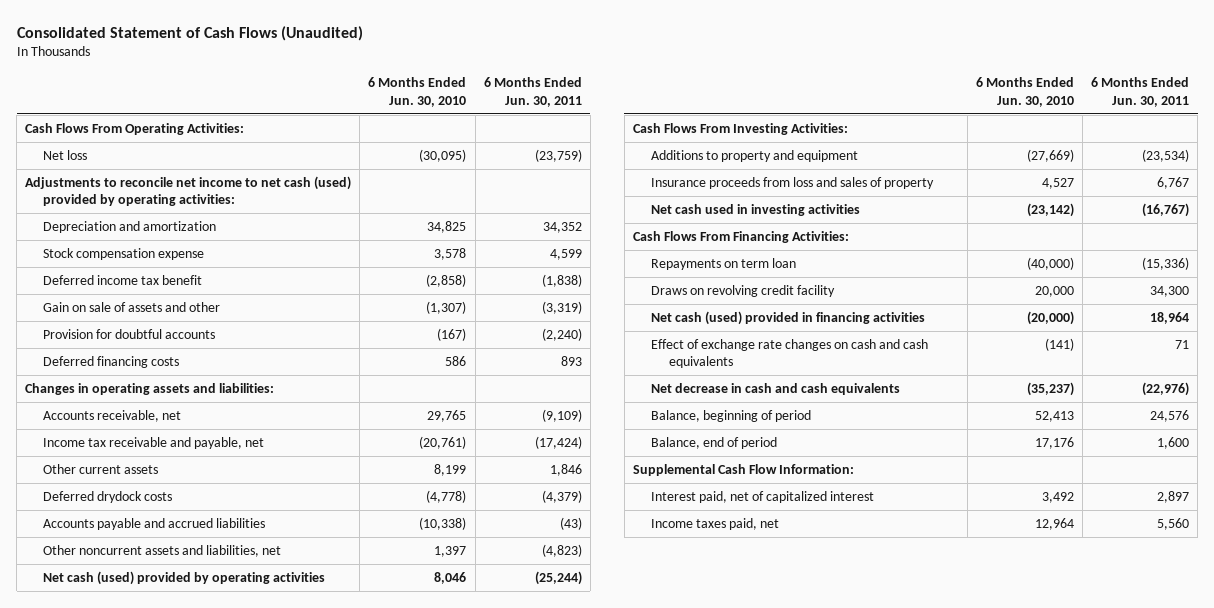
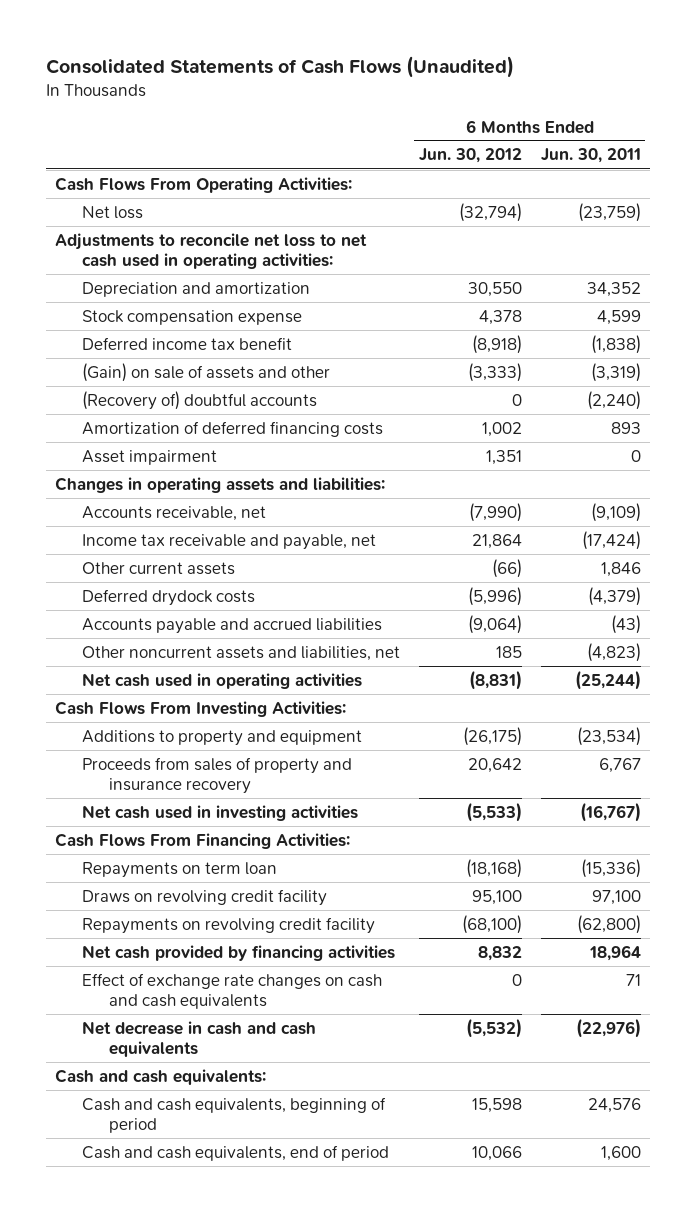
- Consolidated Statement of Cash Flows (Unaudited)
+ Consolidated Statements of Cash Flows (Unaudited)
- | 6 Months Ended Jun. 30, 2010 | 6 Months Ended Jun. 30, 2011
+ | 6 Months Ended Jun. 30, 2012 | 6 Months Ended Jun. 30, 2011
- Adjustments to reconcile net income to net cash (used) provided by operating activities:
+ Adjustments to reconcile net loss to net cash used in operating activities:
- Gain on sale of assets and other | (1,307) | (3,319)
- Provision for doubtful accounts | (167) | (2,240)
- Deferred financing costs | 586 | 893
+ (Gain) on sale of assets and other | (3,333) | (3,319)
+ (Recovery of) doubtful accounts | 0 | (2,240)
+ Amortization of deferred financing costs | 1,002 | 893
+ Asset impairment | 1,351 | 0
- Net cash (used) provided by operating activities | 8,046 | (25,244)
+ Net cash used in operating activities | (8,831) | (25,244)
- Insurance proceeds from loss and sales of property | 4,527 | 6,767
+ Proceeds from sales of property and insurance recovery | 20,642 | 6,767
- Draws on revolving credit facility | 20,000 | 34,300
- Net cash (used) provided in financing activities | (20,000) | 18,964
+ Draws on revolving credit facility | 95,100 | 97,100
+ Repayments on revolving credit facility | (68,100) | (62,800)
+ Net cash provided by financing activities | 8,832 | 18,964
- Balance, beginning of period | 52,413 | 24,576
- Balance, end of period | 17,176 | 1,600
- Supplemental Cash Flow Information:
- Interest paid, net of capitalized interest | 3,492 | 2,897
- Income taxes paid, net | 12,964 | 5,560
+ Cash and cash equivalents:
+ Cash and cash equivalents, beginning of period | 15,598 | 24,576
+ Cash and cash equivalents, end of period | 10,066 | 1,600

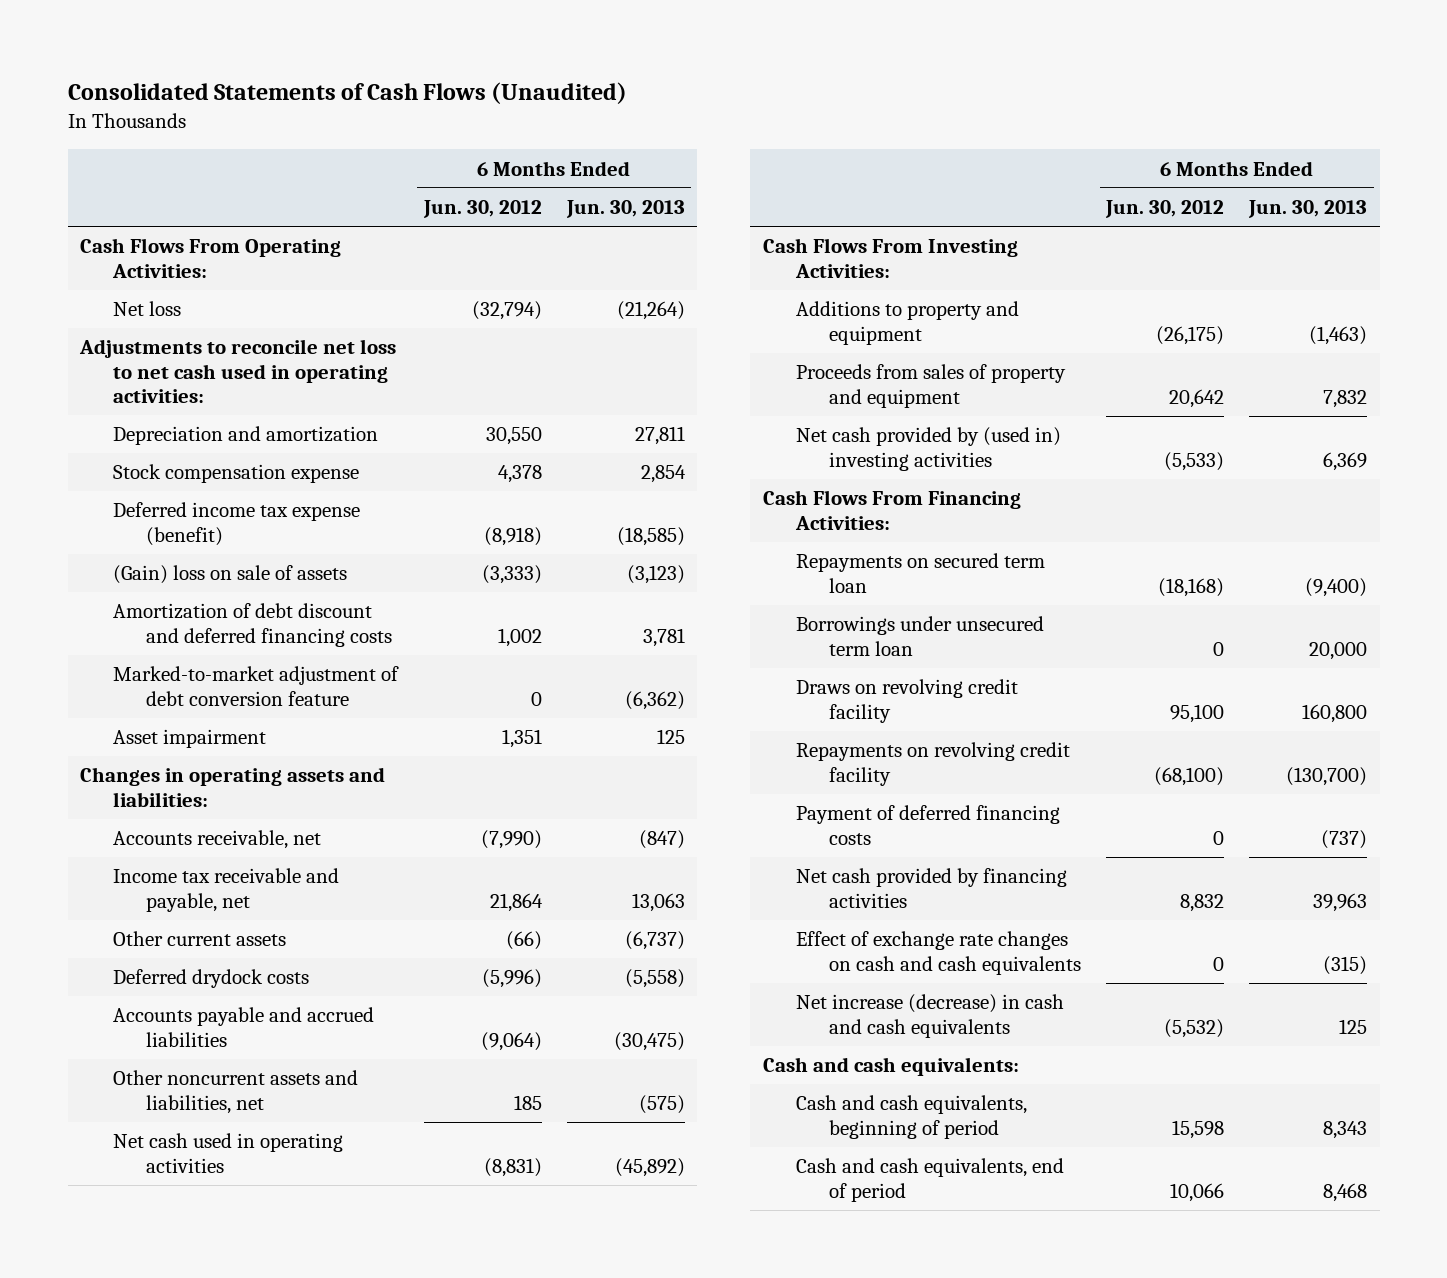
- | 6 Months Ended Jun. 30, 2012 | 6 Months Ended Jun. 30, 2011
+ | 6 Months Ended Jun. 30, 2012 | 6 Months Ended Jun. 30, 2013
- Deferred income tax benefit | (8,918) | (1,838)
- (Gain) on sale of assets and other | (3,333) | (3,319)
- (Recovery of) doubtful accounts | 0 | (2,240)
- Amortization of deferred financing costs | 1,002 | 893
+ Deferred income tax expense (benefit) | (8,918) | (18,585)
+ (Gain) loss on sale of assets | (3,333) | (3,123)
+ Amortization of debt discount and deferred financing costs | 1,002 | 3,781
+ Marked-to-market adjustment of debt conversion feature | 0 | (6,362)
- Proceeds from sales of property and insurance recovery | 20,642 | 6,767
- Net cash used in investing activities | (5,533) | (16,767)
+ Proceeds from sales of property and equipment | 20,642 | 7,832
+ Net cash provided by (used in) investing activities | (5,533) | 6,369
- Repayments on term loan | (18,168) | (15,336)
+ Repayments on secured term loan | (18,168) | (9,400)
+ Borrowings under unsecured term loan | 0 | 20,000
+ Payment of deferred financing costs | 0 | (737)
- Net decrease in cash and cash equivalents | (5,532) | (22,976)
+ Net increase (decrease) in cash and cash equivalents | (5,532) | 125

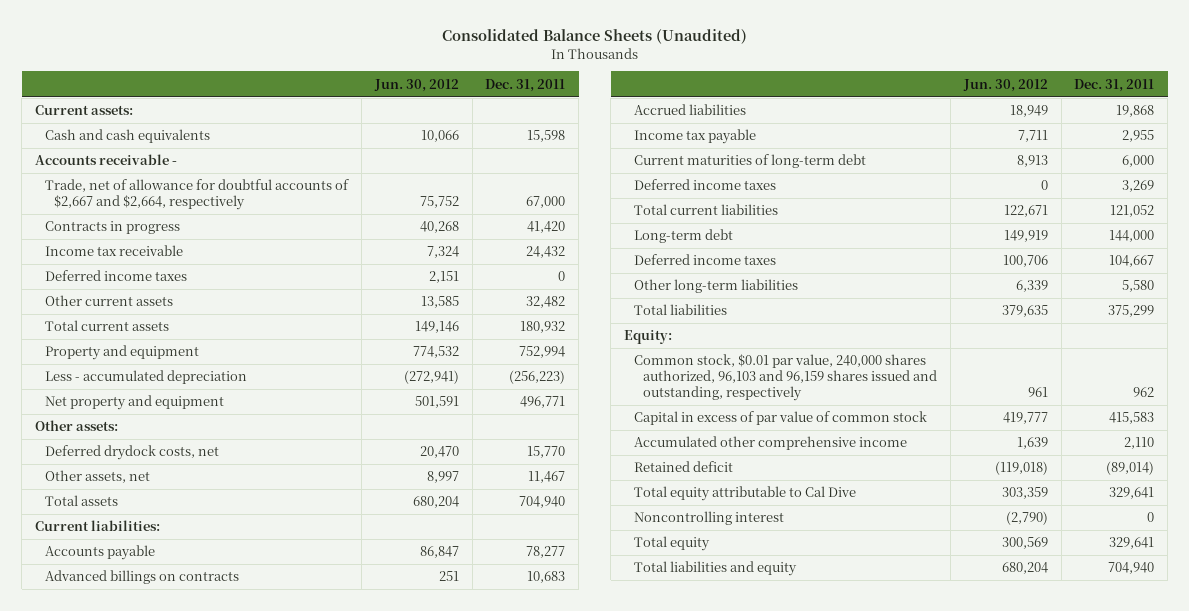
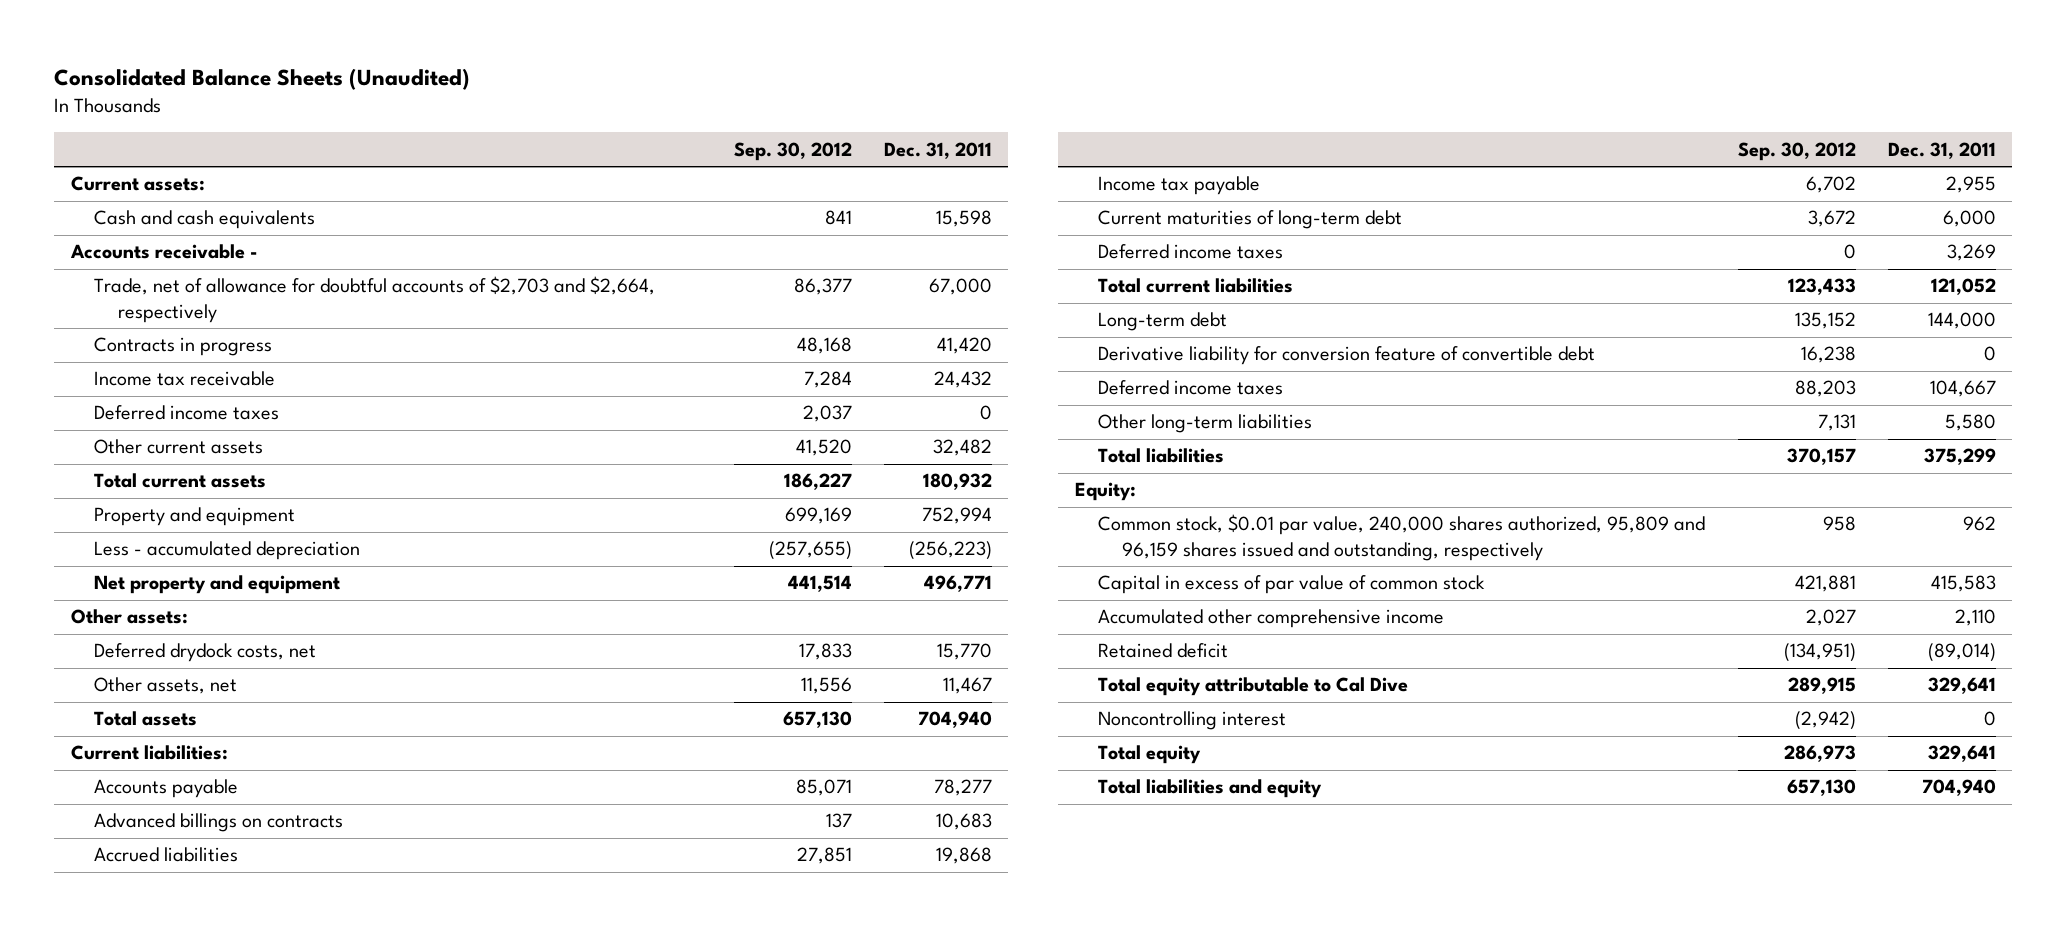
- | Jun. 30, 2012 | Dec. 31, 2011
+ | Sep. 30, 2012 | Dec. 31, 2011
- Trade, net of allowance for doubtful accounts of $2,667 and $2,664, respectively | 75,752 | 67,000
+ Trade, net of allowance for doubtful accounts of $2,703 and $2,664, respectively | 86,377 | 67,000
+ Derivative liability for conversion feature of convertible debt | 16,238 | 0
- Common stock, $0.01 par value, 240,000 shares authorized, 96,103 and 96,159 shares issued and outstanding, respectively | 961 | 962
+ Common stock, $0.01 par value, 240,000 shares authorized, 95,809 and 96,159 shares issued and outstanding, respectively | 958 | 962

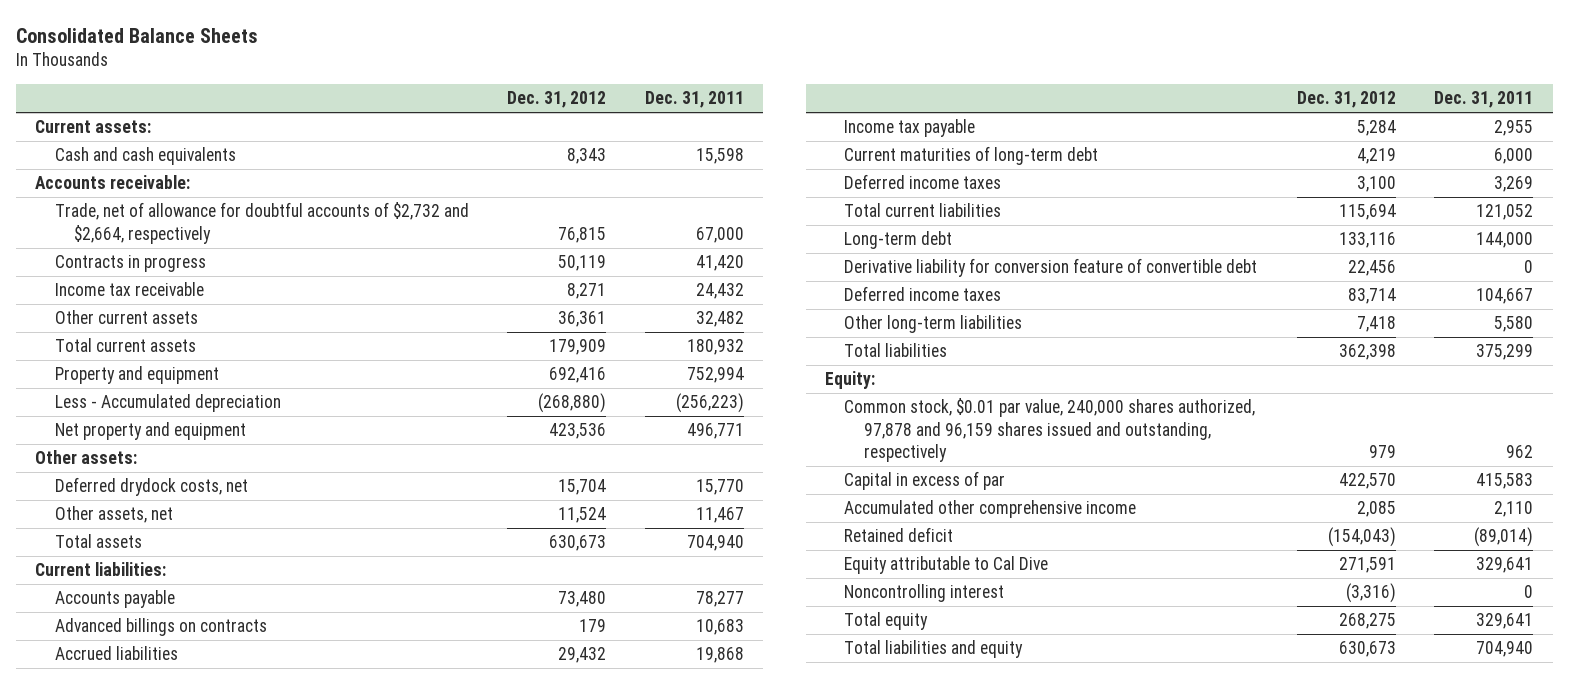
- Consolidated Balance Sheets (Unaudited)
+ Consolidated Balance Sheets
- | Sep. 30, 2012 | Dec. 31, 2011
+ | Dec. 31, 2012 | Dec. 31, 2011
- Accounts receivable -
- Trade, net of allowance for doubtful accounts of $2,703 and $2,664, respectively | 86,377 | 67,000
+ Accounts receivable:
+ Trade, net of allowance for doubtful accounts of $2,732 and $2,664, respectively | 76,815 | 67,000
- Deferred income taxes | 2,037 | 0
- Less - accumulated depreciation | (257,655) | (256,223)
+ Less - Accumulated depreciation | (268,880) | (256,223)
- Common stock, $0.01 par value, 240,000 shares authorized, 95,809 and 96,159 shares issued and outstanding, respectively | 958 | 962
- Capital in excess of par value of common stock | 421,881 | 415,583
+ Common stock, $0.01 par value, 240,000 shares authorized, 97,878 and 96,159 shares issued and outstanding, respectively | 979 | 962
+ Capital in excess of par | 422,570 | 415,583
- Total equity attributable to Cal Dive | 289,915 | 329,641
+ Equity attributable to Cal Dive | 271,591 | 329,641

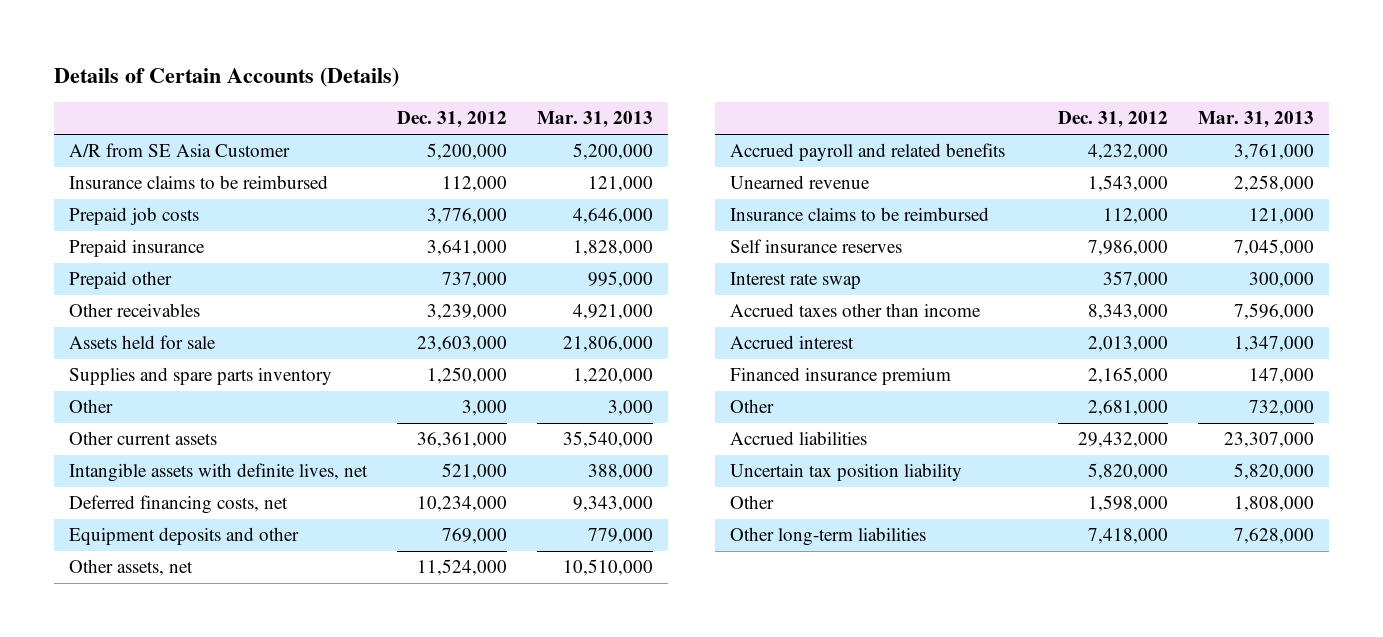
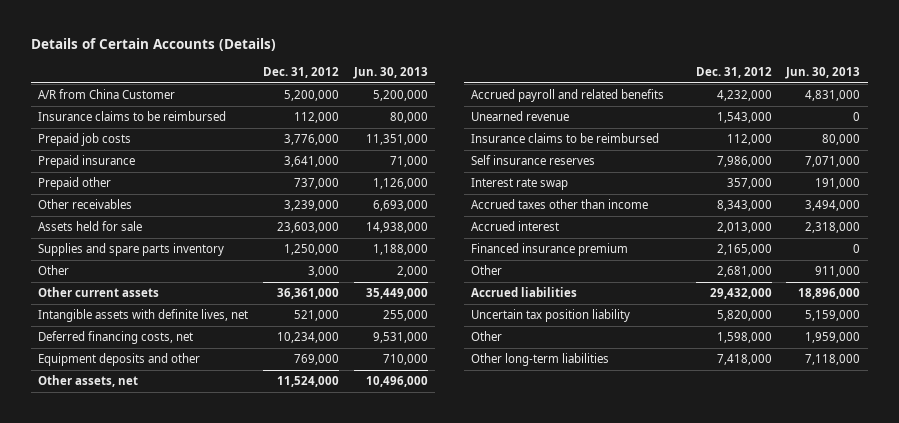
- | Dec. 31, 2012 | Mar. 31, 2013
+ | Dec. 31, 2012 | Jun. 30, 2013
- A/R from SE Asia Customer | 5,200,000 | 5,200,000
+ A/R from China Customer | 5,200,000 | 5,200,000

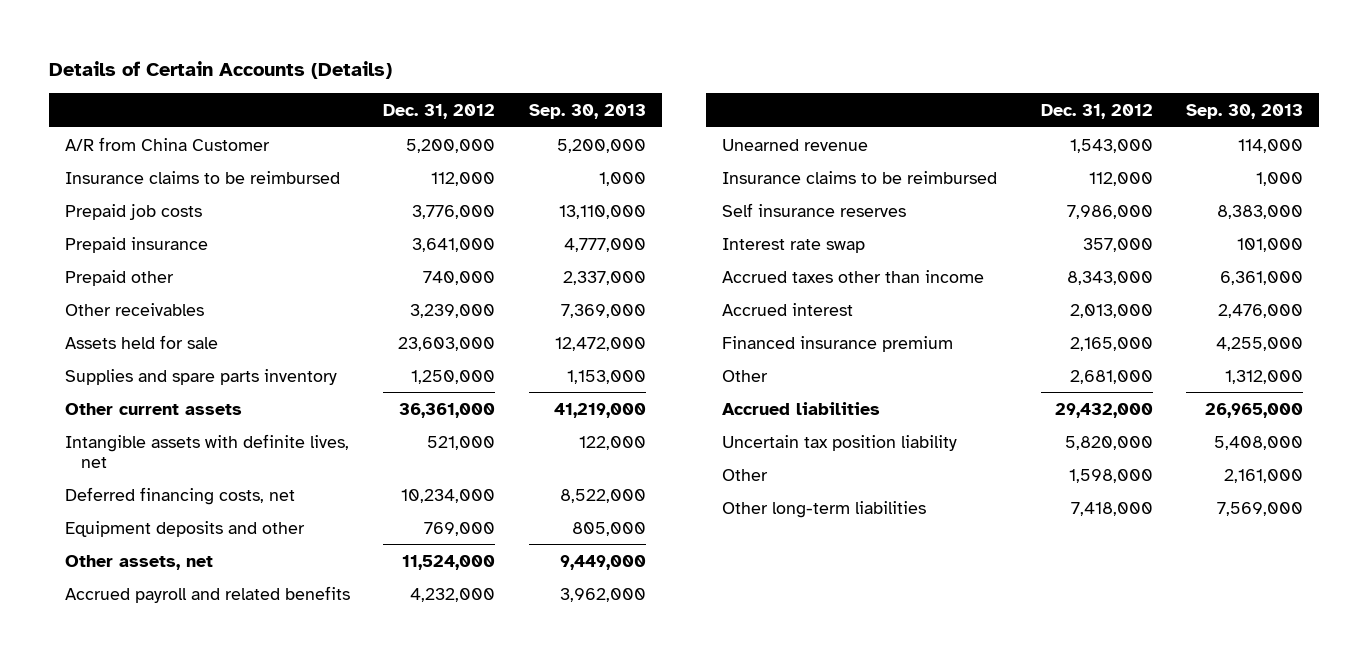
- | Dec. 31, 2012 | Jun. 30, 2013
+ | Dec. 31, 2012 | Sep. 30, 2013
- Prepaid other | 737,000 | 1,126,000
+ Prepaid other | 740,000 | 2,337,000
- Other | 3,000 | 2,000

